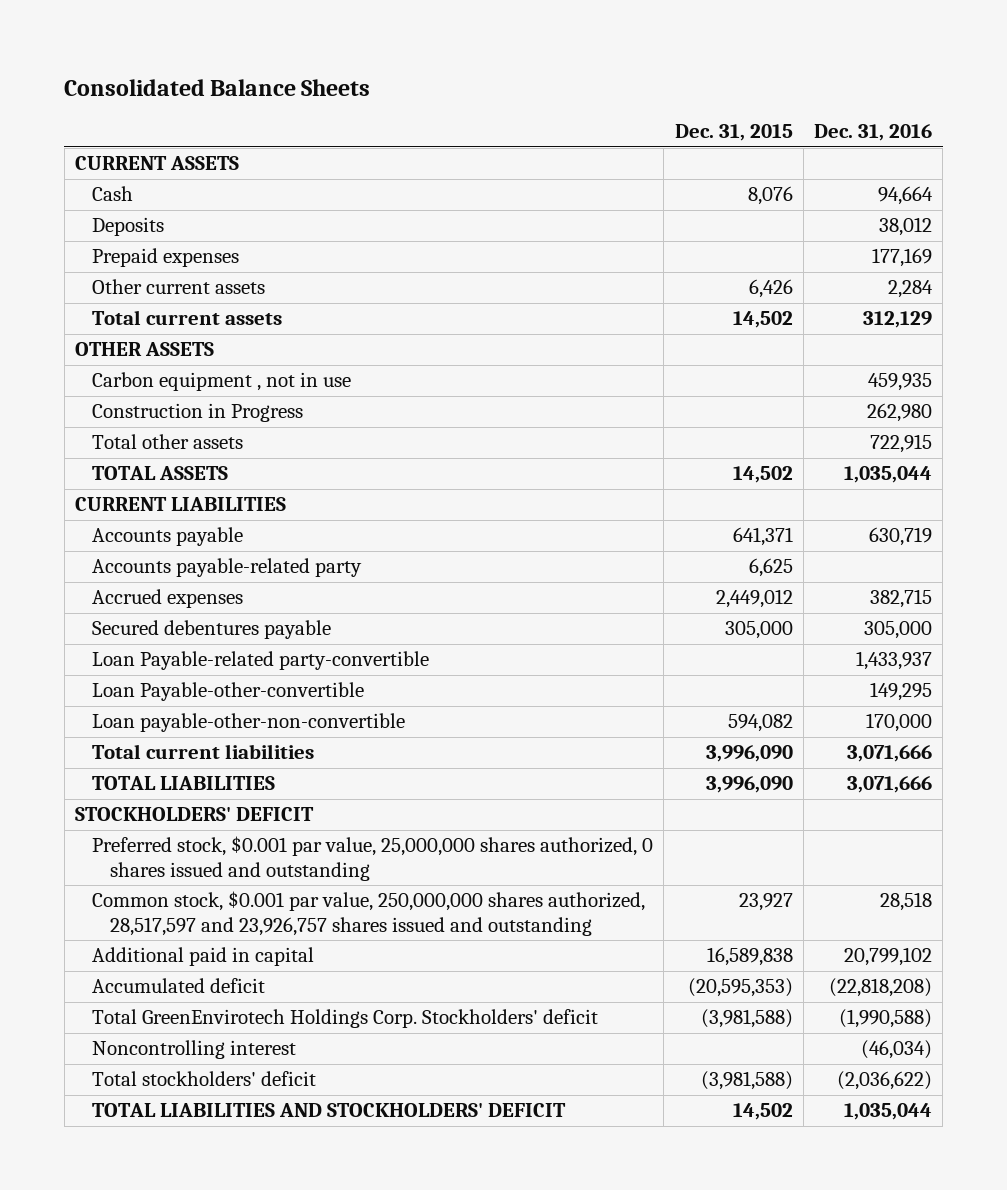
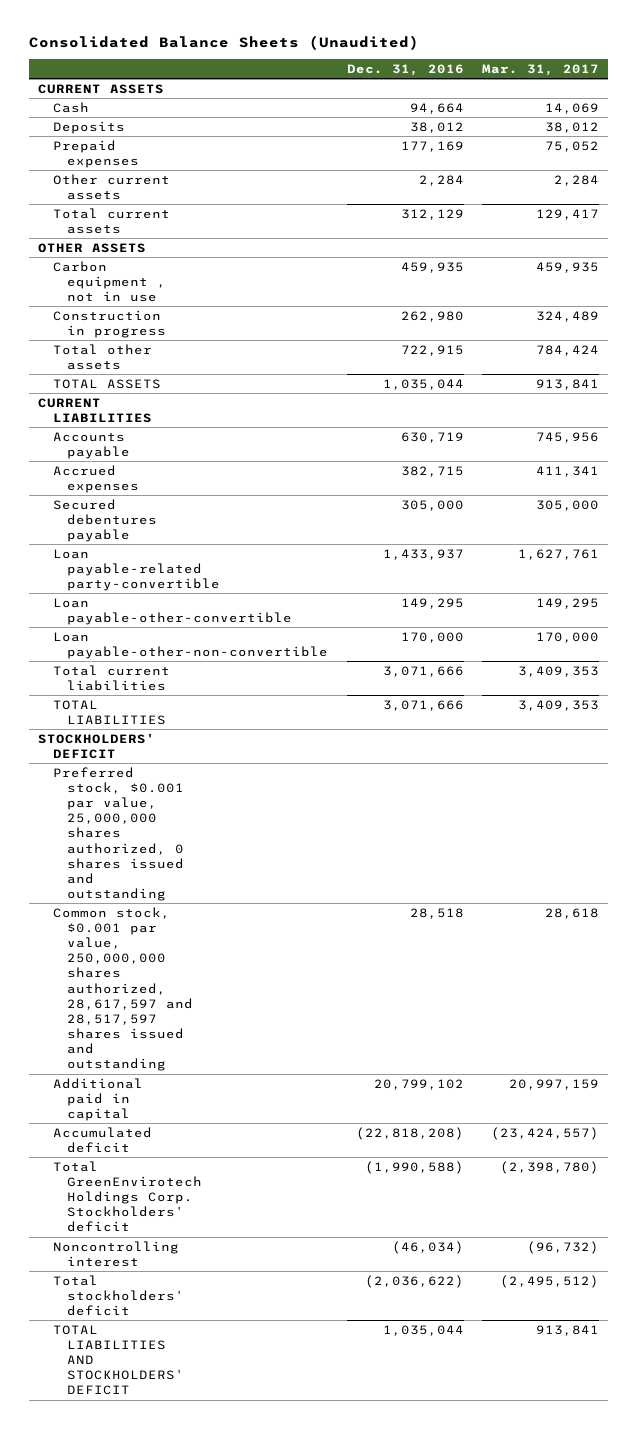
- Consolidated Balance Sheets
+ Consolidated Balance Sheets (Unaudited)
- | Dec. 31, 2015 | Dec. 31, 2016
+ | Dec. 31, 2016 | Mar. 31, 2017
- Construction in Progress | | 262,980
+ Construction in progress | 262,980 | 324,489
- Accounts payable-related party | 6,625 |
- Loan Payable-related party-convertible | | 1,433,937
- Loan Payable-other-convertible | | 149,295
+ Loan payable-related party-convertible | 1,433,937 | 1,627,761
+ Loan payable-other-convertible | 149,295 | 149,295
- Common stock, $0.001 par value, 250,000,000 shares authorized, 28,517,597 and 23,926,757 shares issued and outstanding | 23,927 | 28,518
+ Common stock, $0.001 par value, 250,000,000 shares authorized, 28,617,597 and 28,517,597 shares issued and outstanding | 28,518 | 28,618

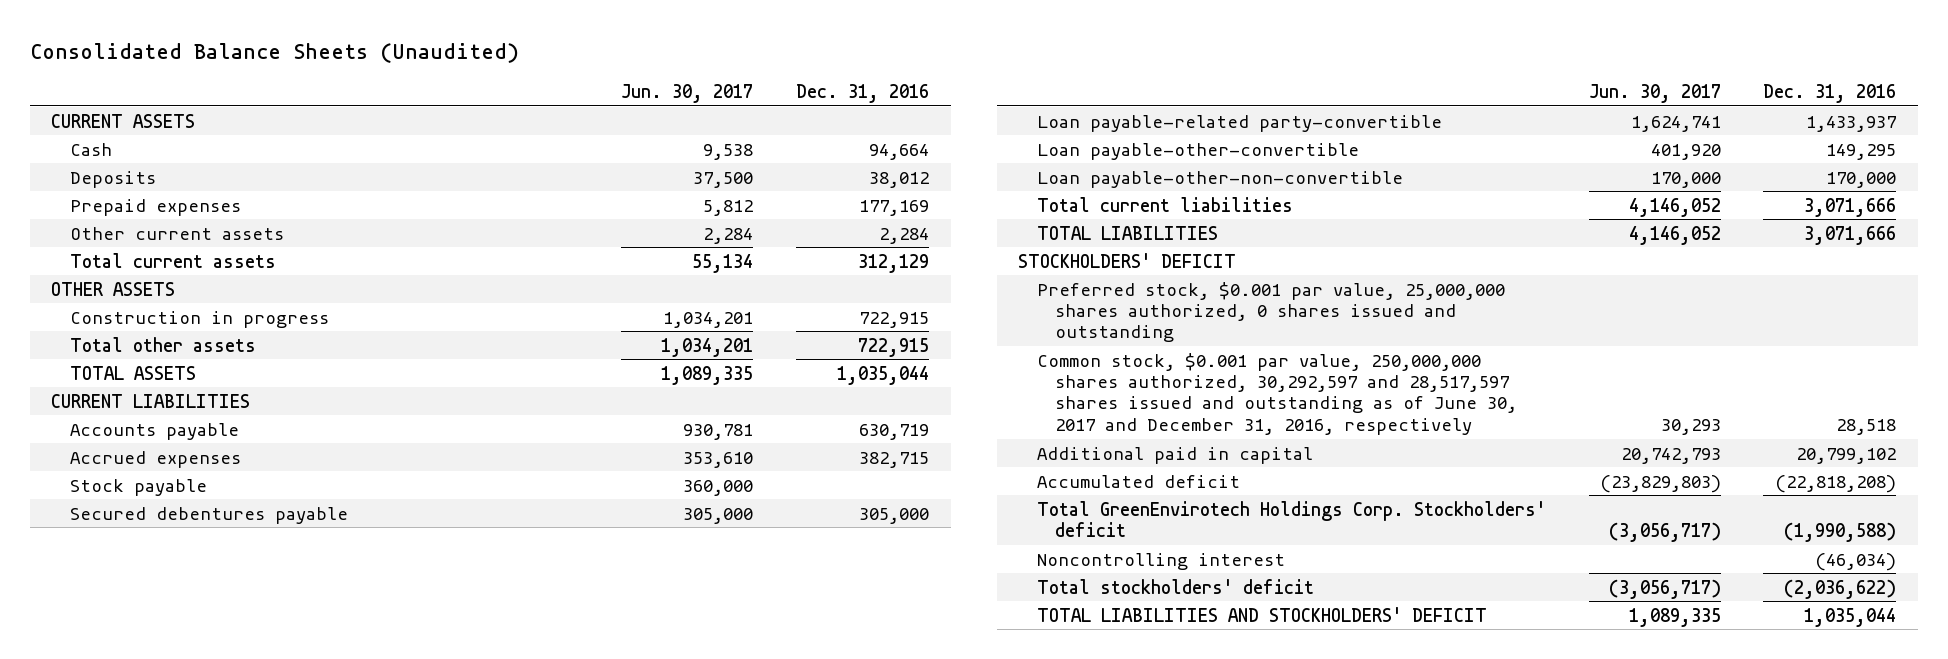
- | Dec. 31, 2016 | Mar. 31, 2017
+ | Jun. 30, 2017 | Dec. 31, 2016
- Carbon equipment , not in use | 459,935 | 459,935
- Construction in progress | 262,980 | 324,489
+ Construction in progress | 1,034,201 | 722,915
+ Stock payable | 360,000 |
- Common stock, $0.001 par value, 250,000,000 shares authorized, 28,617,597 and 28,517,597 shares issued and outstanding | 28,518 | 28,618
+ Common stock, $0.001 par value, 250,000,000 shares authorized, 30,292,597 and 28,517,597 shares issued and outstanding as of June 30, 2017 and December 31, 2016, respectively | 30,293 | 28,518

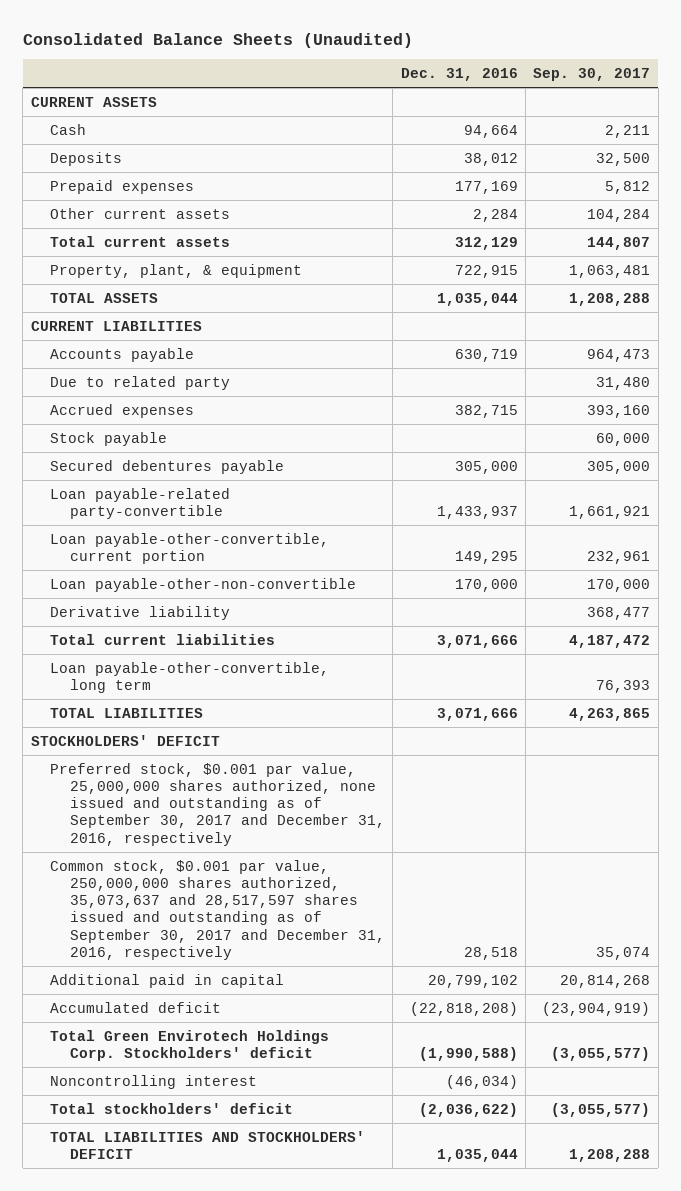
- | Jun. 30, 2017 | Dec. 31, 2016
+ | Dec. 31, 2016 | Sep. 30, 2017
- OTHER ASSETS
- Construction in progress | 1,034,201 | 722,915
- Total other assets | 1,034,201 | 722,915
+ Property, plant, & equipment | 722,915 | 1,063,481
+ Due to related party | | 31,480
- Loan payable-other-convertible | 401,920 | 149,295
+ Loan payable-other-convertible, current portion | 149,295 | 232,961
+ Derivative liability | | 368,477
+ Loan payable-other-convertible, long term | | 76,393
- Preferred stock, $0.001 par value, 25,000,000 shares authorized, 0 shares issued and outstanding
- Common stock, $0.001 par value, 250,000,000 shares authorized, 30,292,597 and 28,517,597 shares issued and outstanding as of June 30, 2017 and December 31, 2016, respectively | 30,293 | 28,518
+ Preferred stock, $0.001 par value, 25,000,000 shares authorized, none issued and outstanding as of September 30, 2017 and December 31, 2016, respectively
+ Common stock, $0.001 par value, 250,000,000 shares authorized, 35,073,637 and 28,517,597 shares issued and outstanding as of September 30, 2017 and December 31, 2016, respectively | 28,518 | 35,074
- Total GreenEnvirotech Holdings Corp. Stockholders' deficit | (3,056,717) | (1,990,588)
+ Total Green Envirotech Holdings Corp. Stockholders' deficit | (1,990,588) | (3,055,577)

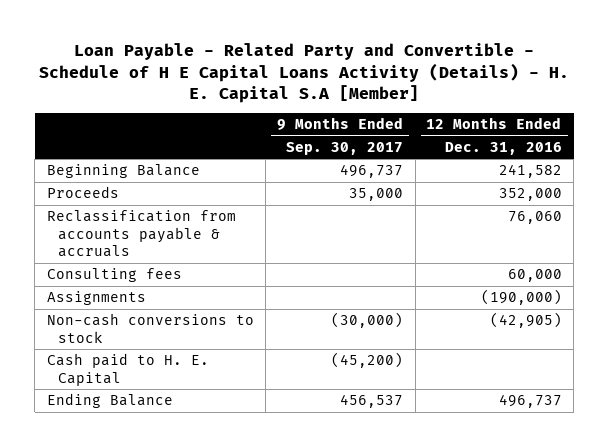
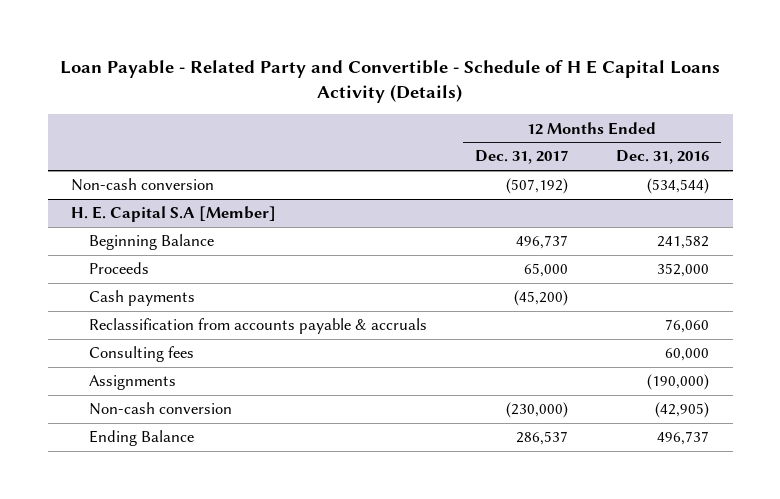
- Loan Payable - Related Party and Convertible - Schedule of H E Capital Loans Activity (Details) - H. E. Capital S.A [Member]
+ Loan Payable - Related Party and Convertible - Schedule of H E Capital Loans Activity (Details)
- | 9 Months Ended Sep. 30, 2017 | 12 Months Ended Dec. 31, 2016
+ | 12 Months Ended Dec. 31, 2017 | 12 Months Ended Dec. 31, 2016
+ Non-cash conversion | (507,192) | (534,544)
+ H. E. Capital S.A [Member]
+ Cash payments | (45,200) |
- Non-cash conversions to stock | (30,000) | (42,905)
- Cash paid to H. E. Capital | (45,200) |
+ Non-cash conversion | (230,000) | (42,905)

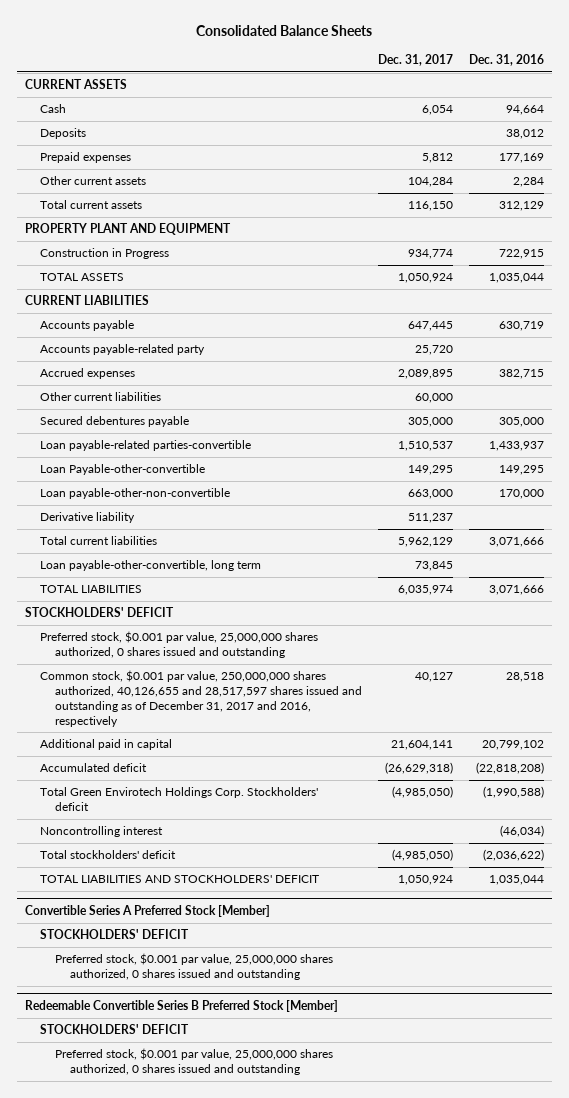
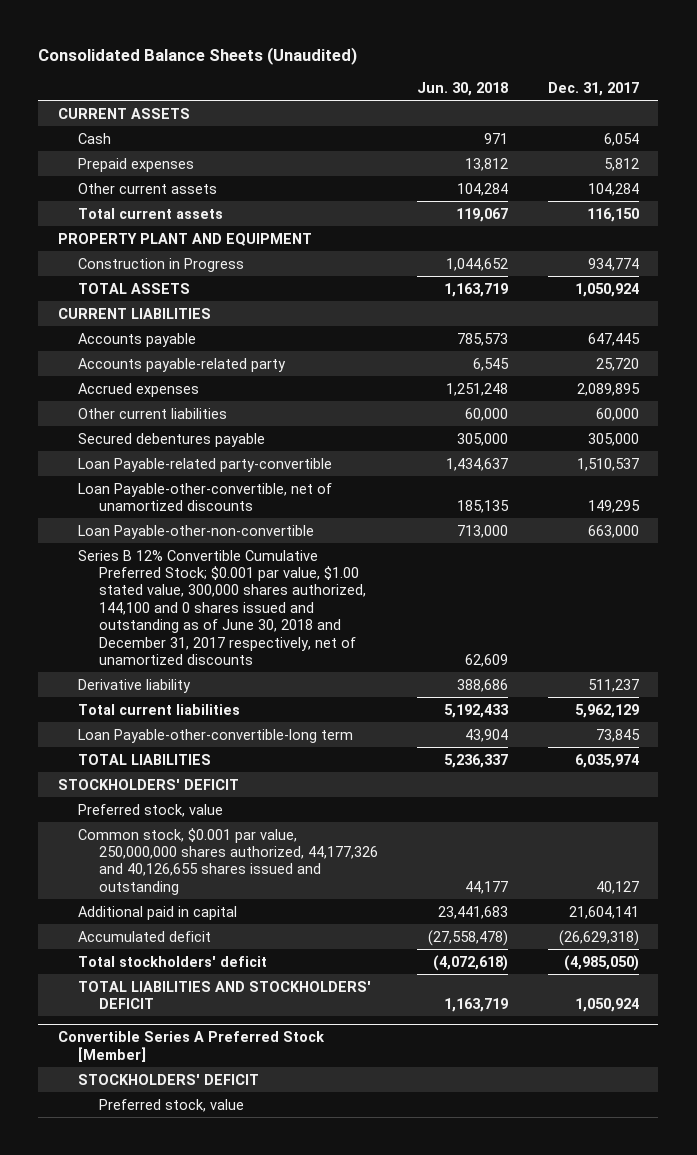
- Consolidated Balance Sheets
+ Consolidated Balance Sheets (Unaudited)
- | Dec. 31, 2017 | Dec. 31, 2016
+ | Jun. 30, 2018 | Dec. 31, 2017
- Deposits | | 38,012
- Loan payable-related parties-convertible | 1,510,537 | 1,433,937
- Loan Payable-other-convertible | 149,295 | 149,295
- Loan payable-other-non-convertible | 663,000 | 170,000
+ Loan Payable-related party-convertible | 1,434,637 | 1,510,537
+ Loan Payable-other-convertible, net of unamortized discounts | 185,135 | 149,295
+ Loan Payable-other-non-convertible | 713,000 | 663,000
+ Series B 12% Convertible Cumulative Preferred Stock; $0.001 par value, $1.00 stated value, 300,000 shares authorized, 144,100 and 0 shares issued and outstanding as of June 30, 2018 and December 31, 2017 respectively, net of unamortized discounts | 62,609 |
- Loan payable-other-convertible, long term | 73,845 |
+ Loan Payable-other-convertible-long term | 43,904 | 73,845
- Preferred stock, $0.001 par value, 25,000,000 shares authorized, 0 shares issued and outstanding
- Common stock, $0.001 par value, 250,000,000 shares authorized, 40,126,655 and 28,517,597 shares issued and outstanding as of December 31, 2017 and 2016, respectively | 40,127 | 28,518
+ Preferred stock, value
+ Common stock, $0.001 par value, 250,000,000 shares authorized, 44,177,326 and 40,126,655 shares issued and outstanding | 44,177 | 40,127
- Total Green Envirotech Holdings Corp. Stockholders' deficit | (4,985,050) | (1,990,588)
- Noncontrolling interest | | (46,034)
@ Convertible Series A Preferred Stock [Member]
- Preferred stock, $0.001 par value, 25,000,000 shares authorized, 0 shares issued and outstanding
- Redeemable Convertible Series B Preferred Stock [Member]
- STOCKHOLDERS' DEFICIT
- Preferred stock, $0.001 par value, 25,000,000 shares authorized, 0 shares issued and outstanding
@ Convertible Series A Preferred Stock [Member]
+ Preferred stock, value

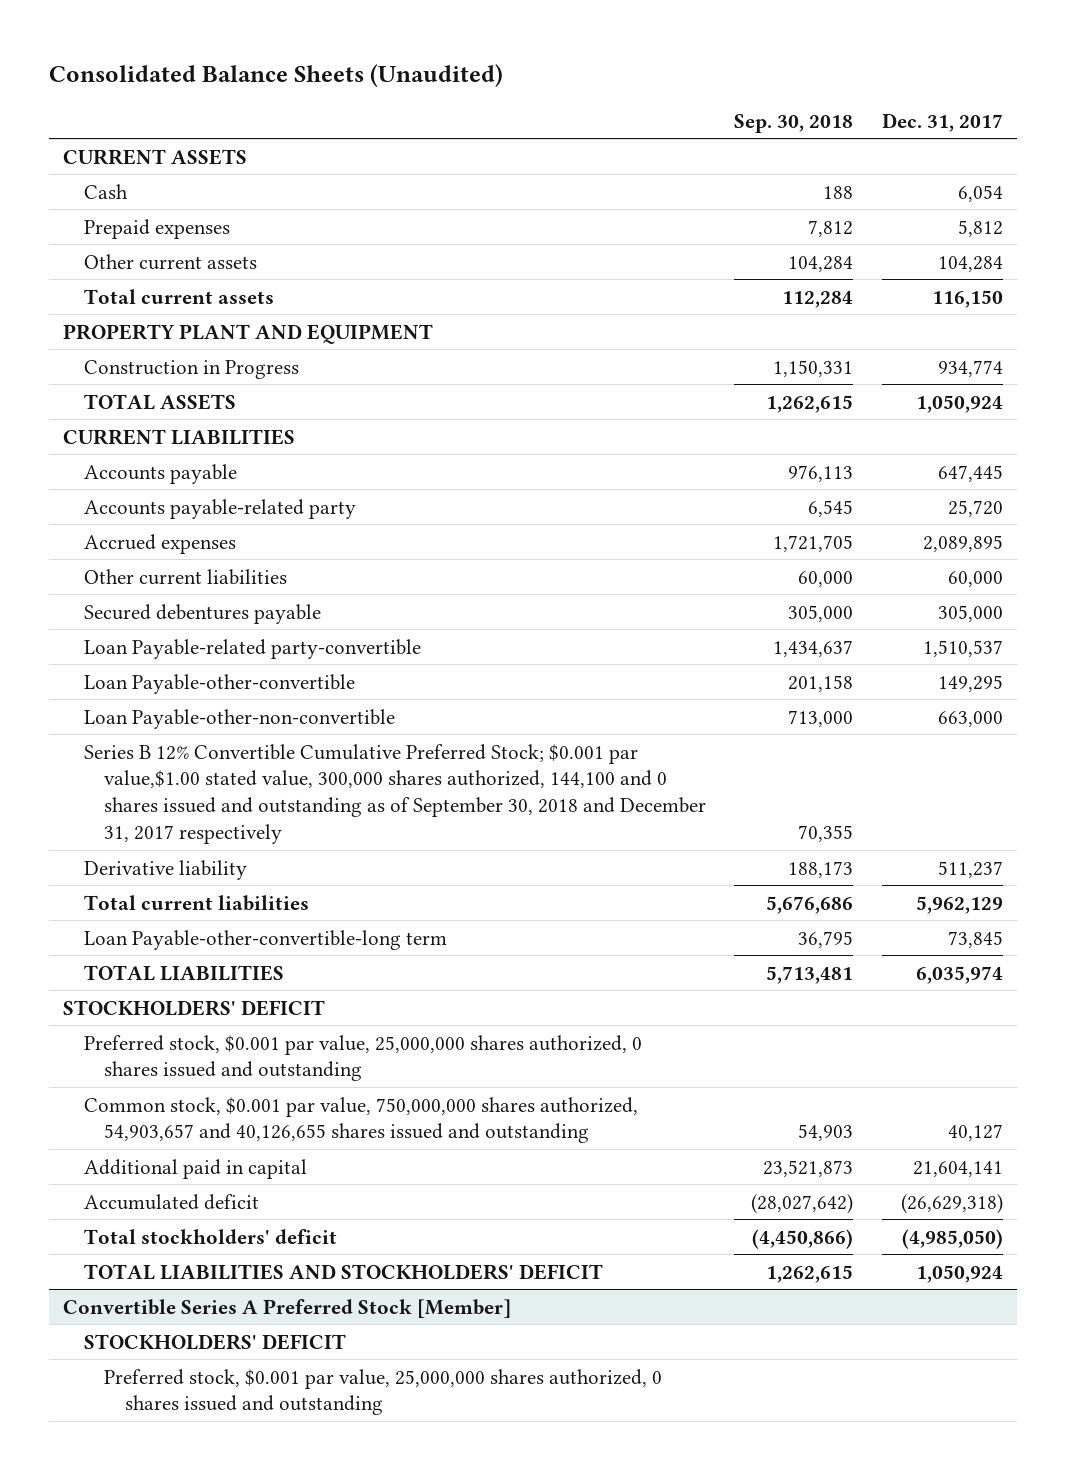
- | Jun. 30, 2018 | Dec. 31, 2017
+ | Sep. 30, 2018 | Dec. 31, 2017
- Loan Payable-other-convertible, net of unamortized discounts | 185,135 | 149,295
+ Loan Payable-other-convertible | 201,158 | 149,295
- Series B 12% Convertible Cumulative Preferred Stock; $0.001 par value, $1.00 stated value, 300,000 shares authorized, 144,100 and 0 shares issued and outstanding as of June 30, 2018 and December 31, 2017 respectively, net of unamortized discounts | 62,609 |
+ Series B 12% Convertible Cumulative Preferred Stock; $0.001 par value,$1.00 stated value, 300,000 shares authorized, 144,100 and 0 shares issued and outstanding as of September 30, 2018 and December 31, 2017 respectively | 70,355 |
- Preferred stock, value
- Common stock, $0.001 par value, 250,000,000 shares authorized, 44,177,326 and 40,126,655 shares issued and outstanding | 44,177 | 40,127
+ Preferred stock, $0.001 par value, 25,000,000 shares authorized, 0 shares issued and outstanding
+ Common stock, $0.001 par value, 750,000,000 shares authorized, 54,903,657 and 40,126,655 shares issued and outstanding | 54,903 | 40,127
@ Convertible Series A Preferred Stock [Member]
- Preferred stock, value
+ Preferred stock, $0.001 par value, 25,000,000 shares authorized, 0 shares issued and outstanding

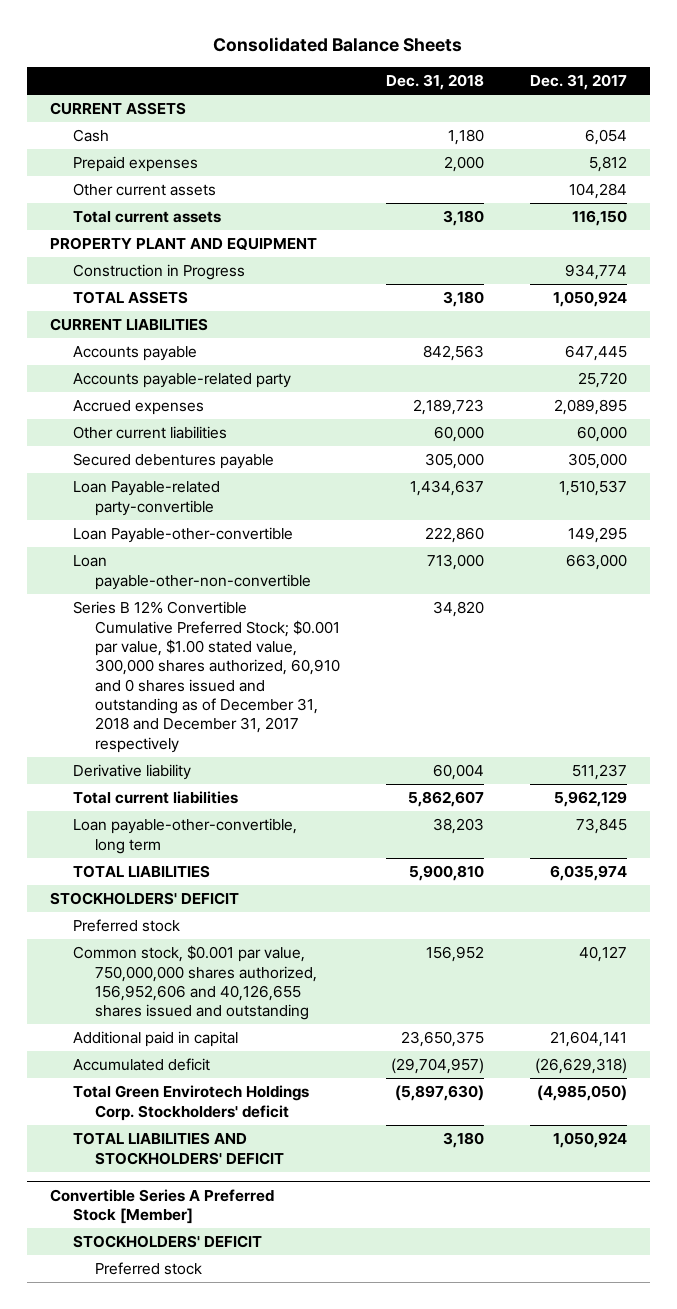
- Consolidated Balance Sheets (Unaudited)
+ Consolidated Balance Sheets
- | Sep. 30, 2018 | Dec. 31, 2017
+ | Dec. 31, 2018 | Dec. 31, 2017
- Loan Payable-other-non-convertible | 713,000 | 663,000
- Series B 12% Convertible Cumulative Preferred Stock; $0.001 par value,$1.00 stated value, 300,000 shares authorized, 144,100 and 0 shares issued and outstanding as of September 30, 2018 and December 31, 2017 respectively | 70,355 |
+ Loan payable-other-non-convertible | 713,000 | 663,000
+ Series B 12% Convertible Cumulative Preferred Stock; $0.001 par value, $1.00 stated value, 300,000 shares authorized, 60,910 and 0 shares issued and outstanding as of December 31, 2018 and December 31, 2017 respectively | 34,820 |
- Loan Payable-other-convertible-long term | 36,795 | 73,845
+ Loan payable-other-convertible, long term | 38,203 | 73,845
- Preferred stock, $0.001 par value, 25,000,000 shares authorized, 0 shares issued and outstanding
- Common stock, $0.001 par value, 750,000,000 shares authorized, 54,903,657 and 40,126,655 shares issued and outstanding | 54,903 | 40,127
+ Preferred stock
+ Common stock, $0.001 par value, 750,000,000 shares authorized, 156,952,606 and 40,126,655 shares issued and outstanding | 156,952 | 40,127
- Total stockholders' deficit | (4,450,866) | (4,985,050)
+ Total Green Envirotech Holdings Corp. Stockholders' deficit | (5,897,630) | (4,985,050)
@ Convertible Series A Preferred Stock [Member]
- Preferred stock, $0.001 par value, 25,000,000 shares authorized, 0 shares issued and outstanding
+ Preferred stock

